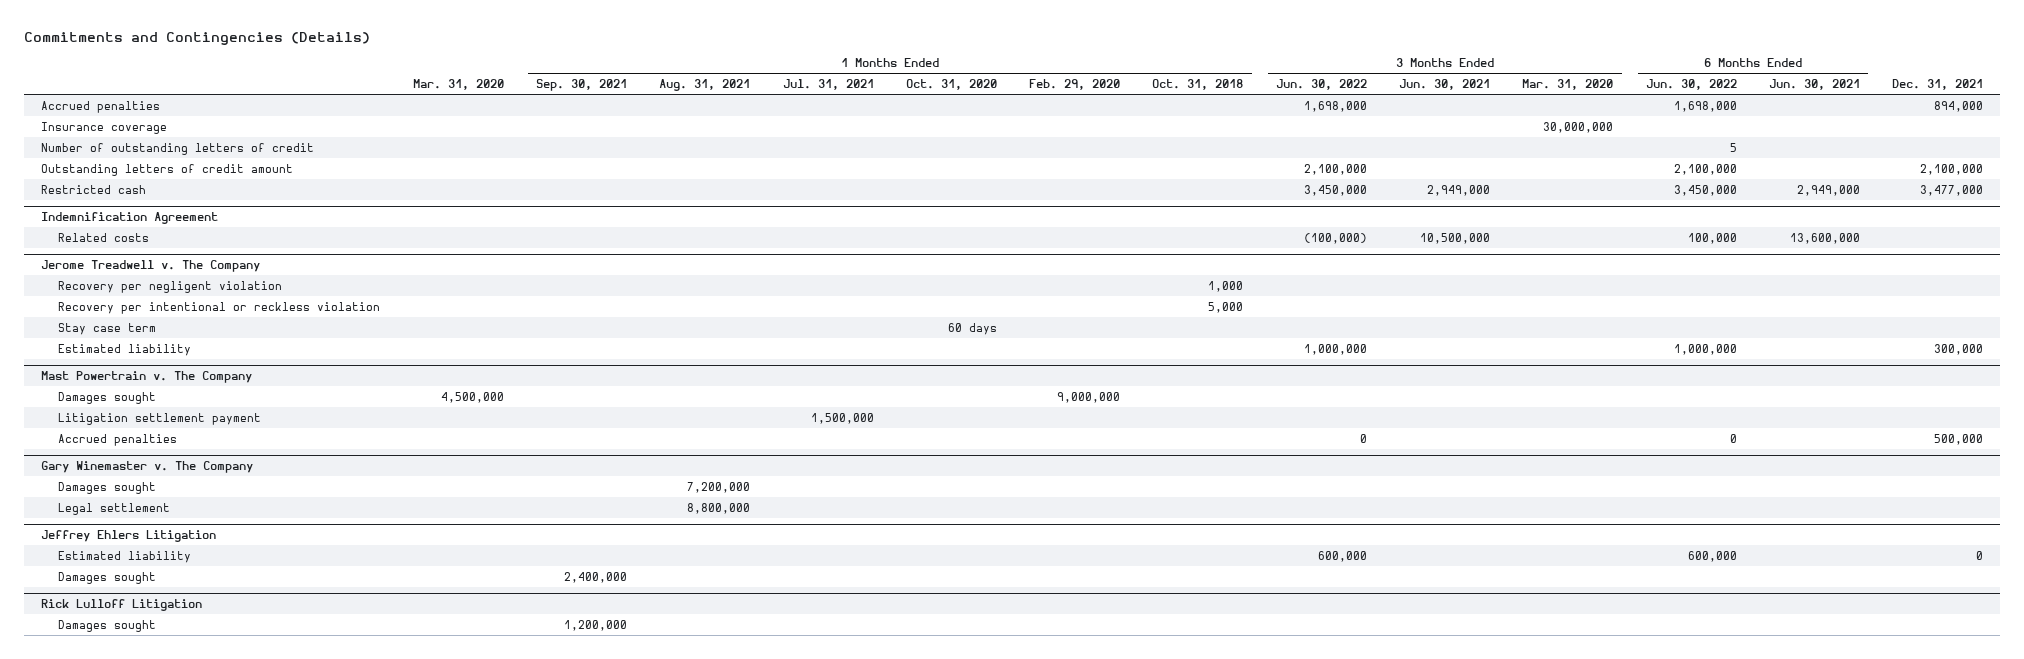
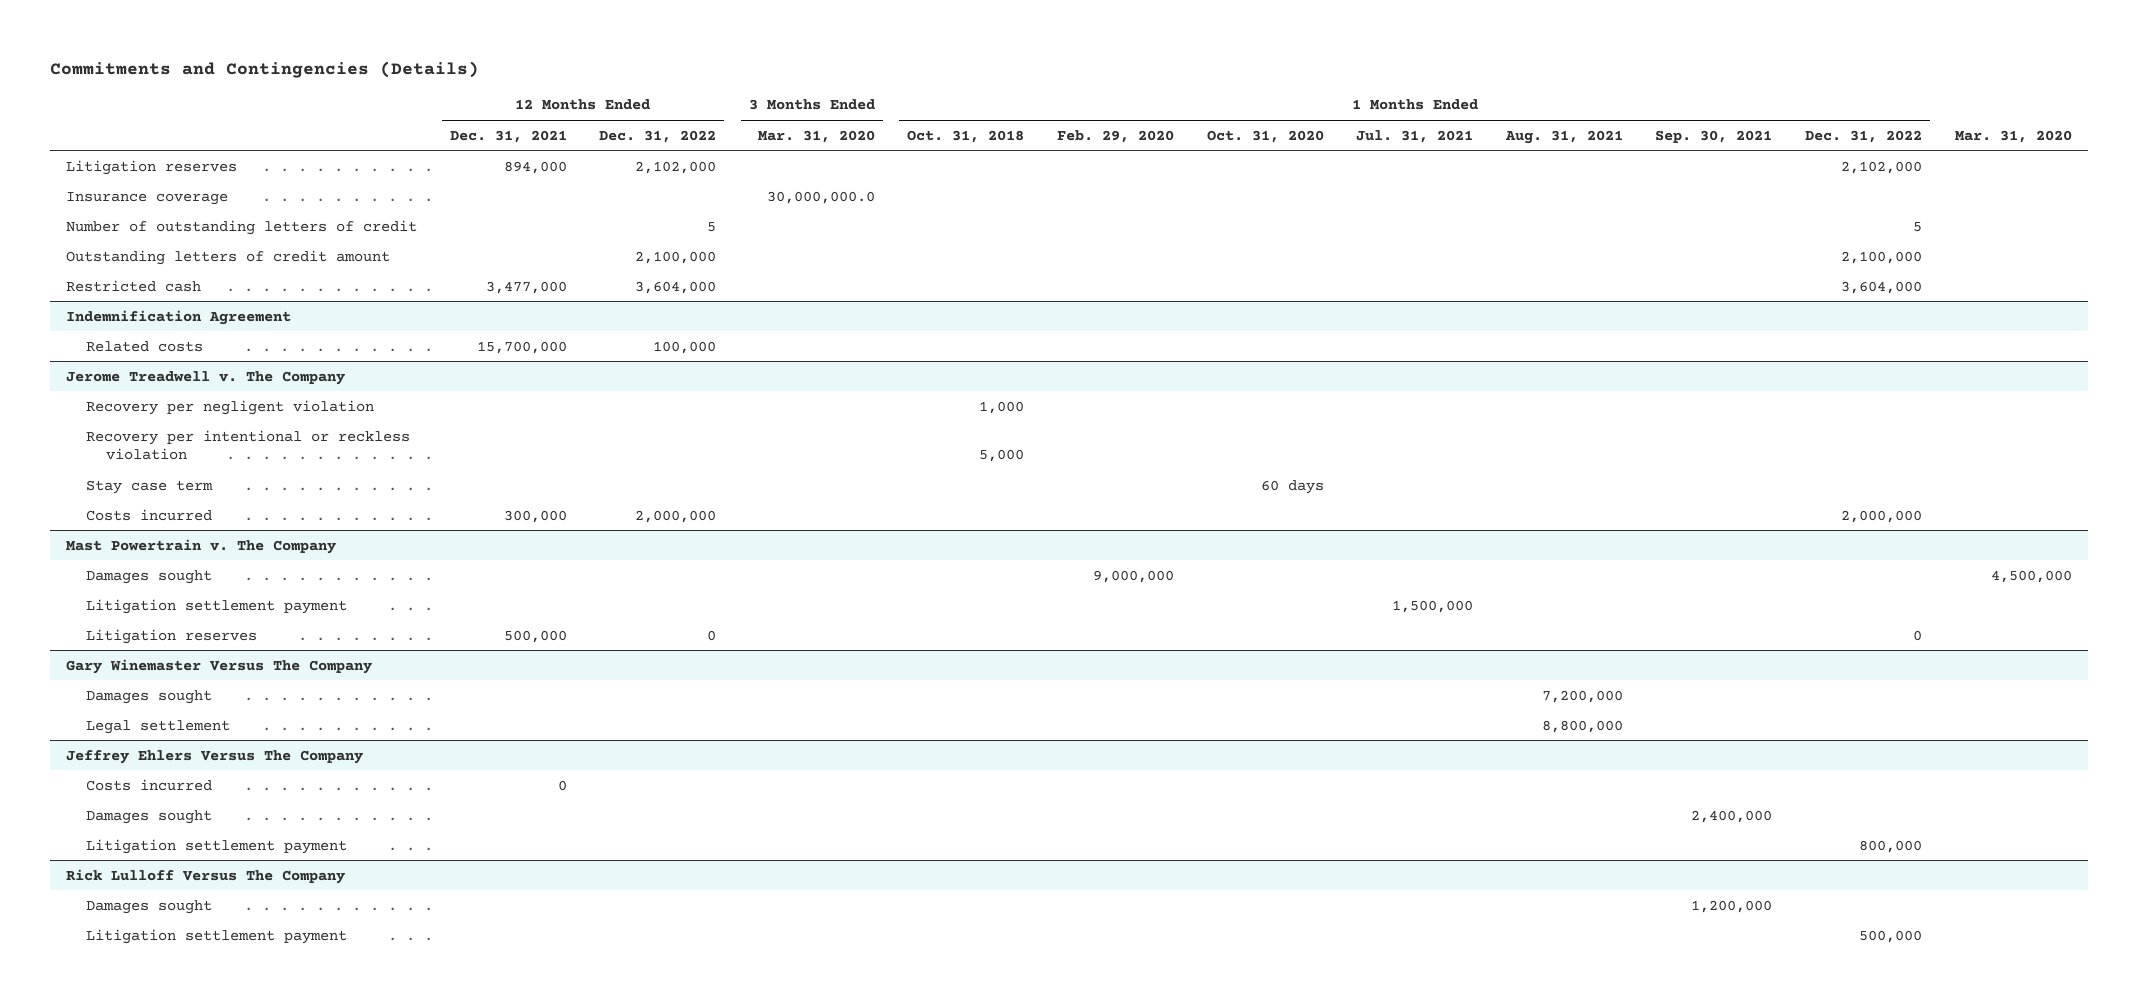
- | Mar. 31, 2020 | 1 Months Ended Sep. 30, 2021 | 1 Months Ended Aug. 31, 2021 | 1 Months Ended Jul. 31, 2021 | 1 Months Ended Oct. 31, 2020 | 1 Months Ended Feb. 29, 2020 | 1 Months Ended Oct. 31, 2018 | 3 Months Ended Jun. 30, 2022 | 3 Months Ended Jun. 30, 2021 | 3 Months Ended Mar. 31, 2020 | 6 Months Ended Jun. 30, 2022 | 6 Months Ended Jun. 30, 2021 | Dec. 31, 2021
+ | 12 Months Ended Dec. 31, 2021 | 12 Months Ended Dec. 31, 2022 | 3 Months Ended Mar. 31, 2020 | 1 Months Ended Oct. 31, 2018 | 1 Months Ended Feb. 29, 2020 | 1 Months Ended Oct. 31, 2020 | 1 Months Ended Jul. 31, 2021 | 1 Months Ended Aug. 31, 2021 | 1 Months Ended Sep. 30, 2021 | 1 Months Ended Dec. 31, 2022 | Mar. 31, 2020
- Accrued penalties | | | | | | | | 1,698,000 | | | 1,698,000 | | 894,000
- Insurance coverage | | | | | | | | | | 30,000,000 | | |
+ Litigation reserves | 894,000 | 2,102,000 | | | | | | | | 2,102,000 |
+ Insurance coverage | | | 30,000,000.0 | | | | | | | |
@ Jerome Treadwell v. The Company
- Estimated liability | | | | | | | | 1,000,000 | | | 1,000,000 | | 300,000
+ Costs incurred | 300,000 | 2,000,000 | | | | | | | | 2,000,000 |
@ Mast Powertrain v. The Company
- Accrued penalties | | | | | | | | 0 | | | 0 | | 500,000
- Gary Winemaster v. The Company
@ Mast Powertrain v. The Company
+ Litigation reserves | 500,000 | 0 | | | | | | | | 0 |
+ Gary Winemaster Versus The Company
- Jeffrey Ehlers Litigation
- Estimated liability | | | | | | | | 600,000 | | | 600,000 | | 0
+ Jeffrey Ehlers Versus The Company
+ Costs incurred | 0 | | | | | | | | | |
- Rick Lulloff Litigation
+ Litigation settlement payment | | | | | | | | | | 800,000 |
+ Rick Lulloff Versus The Company
+ Litigation settlement payment | | | | | | | | | | 500,000 |

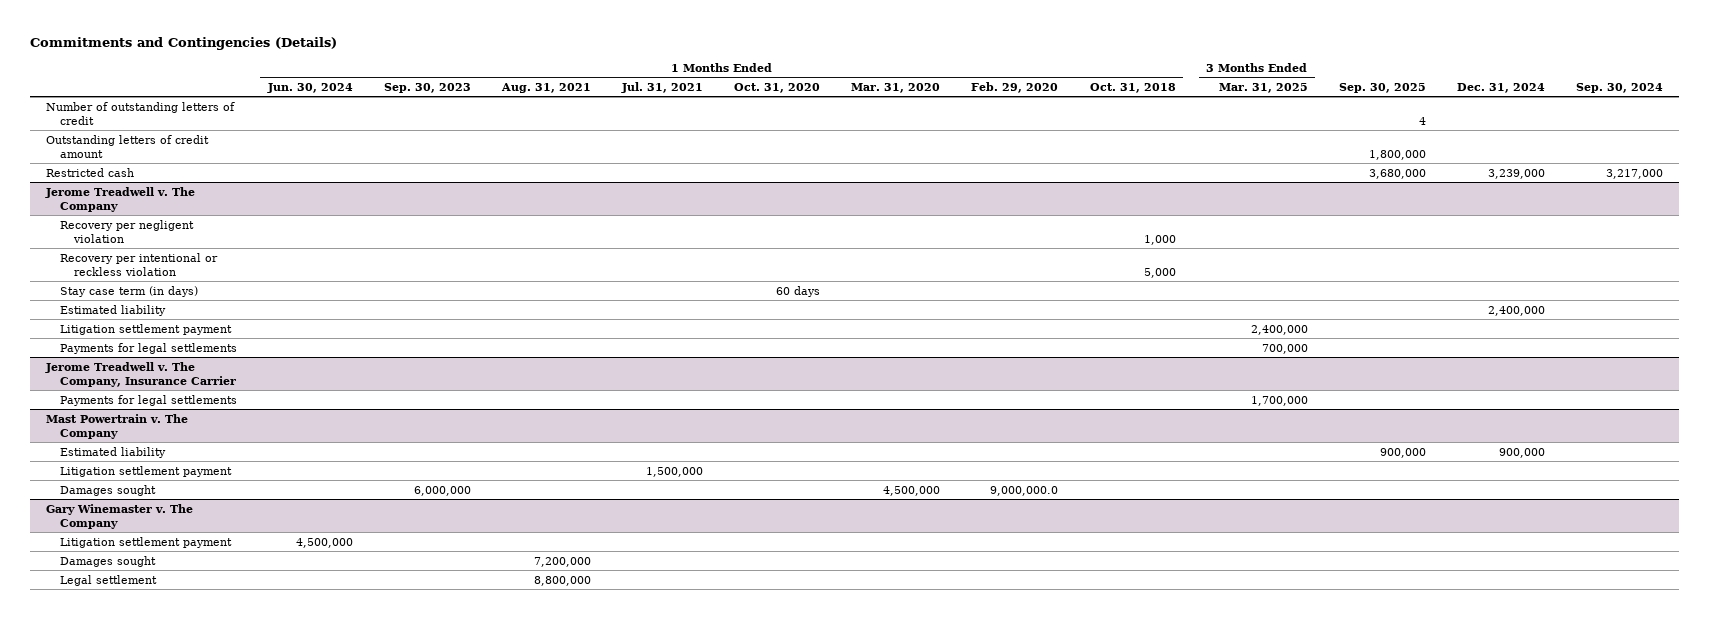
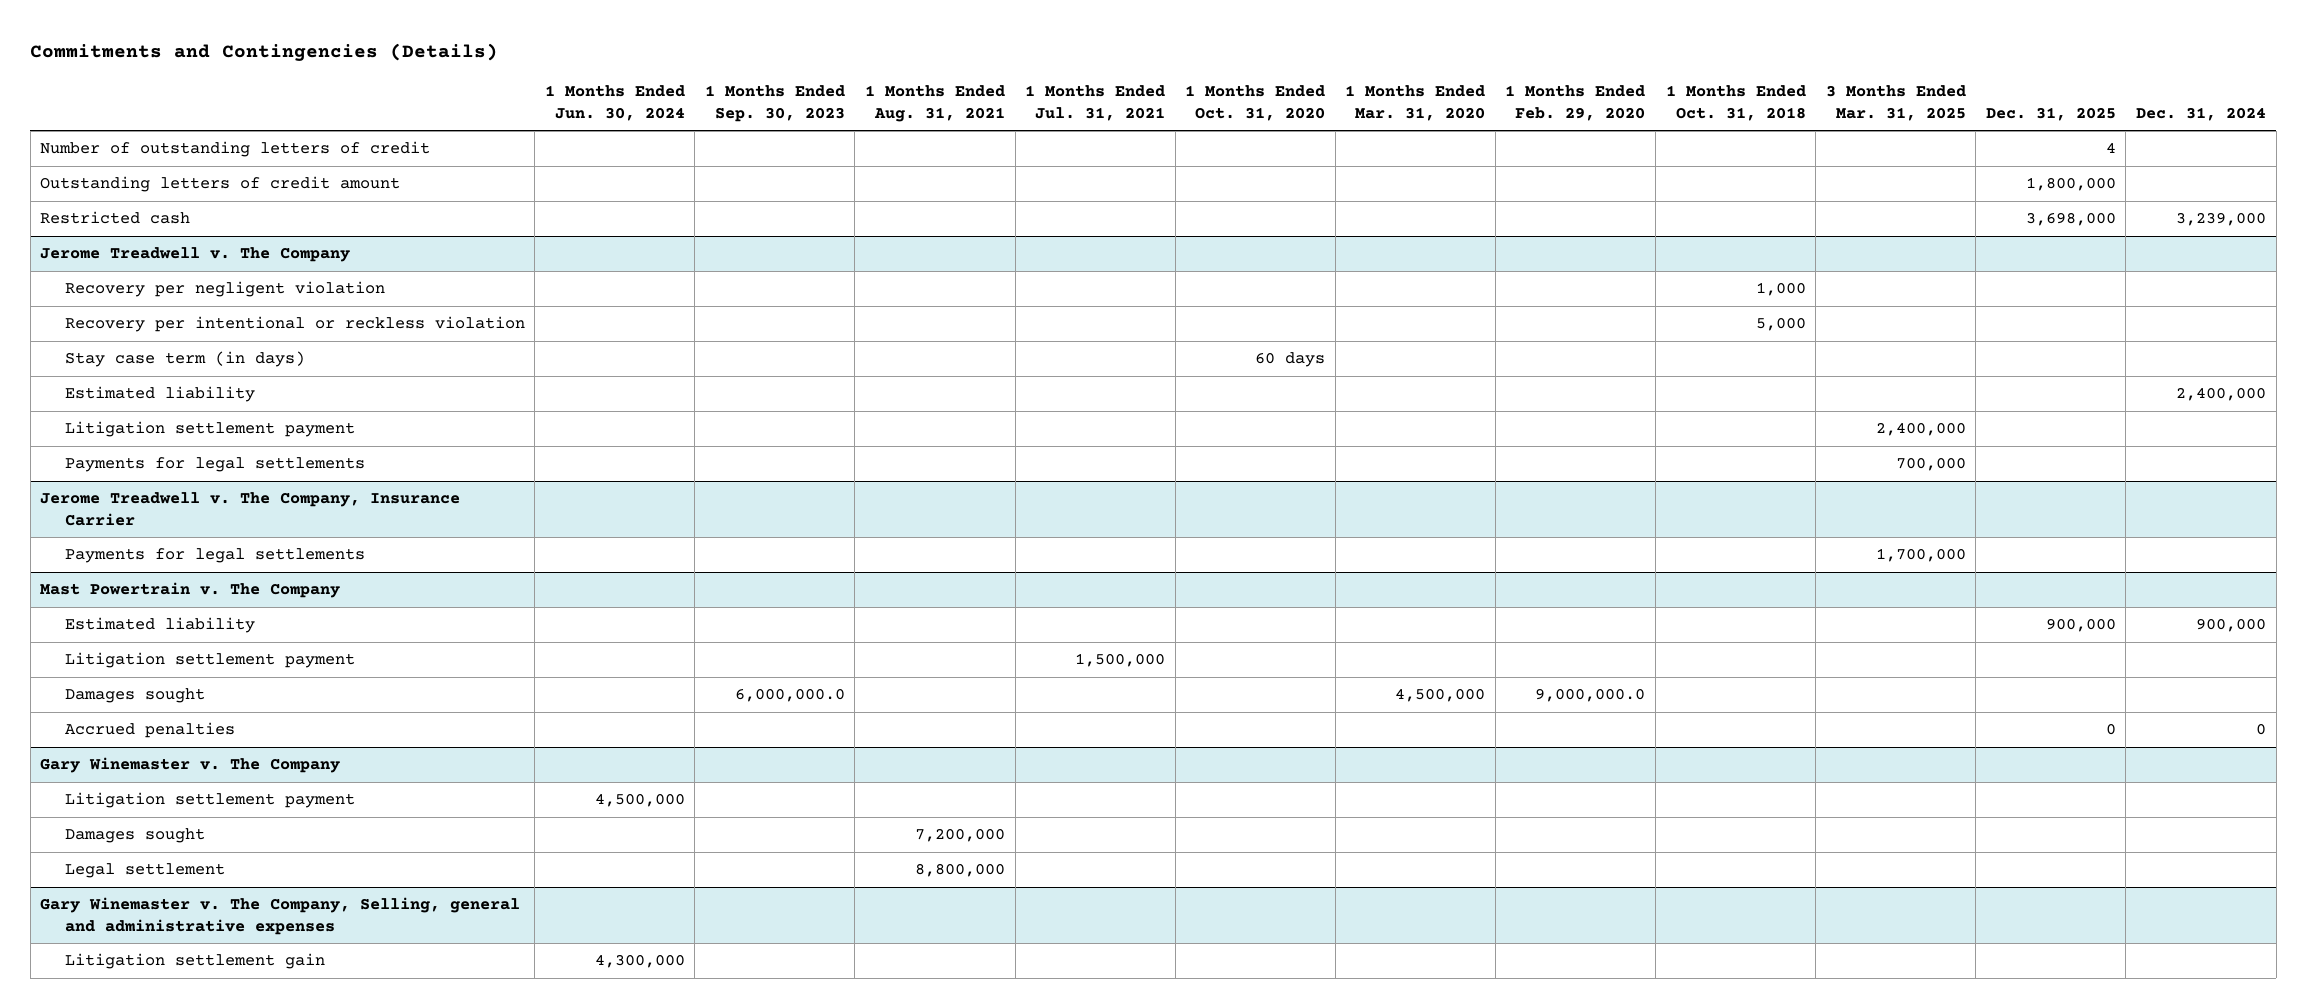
- | 1 Months Ended Jun. 30, 2024 | 1 Months Ended Sep. 30, 2023 | 1 Months Ended Aug. 31, 2021 | 1 Months Ended Jul. 31, 2021 | 1 Months Ended Oct. 31, 2020 | 1 Months Ended Mar. 31, 2020 | 1 Months Ended Feb. 29, 2020 | 1 Months Ended Oct. 31, 2018 | 3 Months Ended Mar. 31, 2025 | Sep. 30, 2025 | Dec. 31, 2024 | Sep. 30, 2024
+ | 1 Months Ended Jun. 30, 2024 | 1 Months Ended Sep. 30, 2023 | 1 Months Ended Aug. 31, 2021 | 1 Months Ended Jul. 31, 2021 | 1 Months Ended Oct. 31, 2020 | 1 Months Ended Mar. 31, 2020 | 1 Months Ended Feb. 29, 2020 | 1 Months Ended Oct. 31, 2018 | 3 Months Ended Mar. 31, 2025 | Dec. 31, 2025 | Dec. 31, 2024
@ Mast Powertrain v. The Company
- Damages sought | | 6,000,000 | | | | 4,500,000 | 9,000,000.0 | | | | |
+ Damages sought | | 6,000,000.0 | | | | 4,500,000 | 9,000,000.0 | | | |
+ Accrued penalties | | | | | | | | | | 0 | 0
+ Gary Winemaster v. The Company, Selling, general and administrative expenses
+ Litigation settlement gain | 4,300,000 | | | | | | | | | |

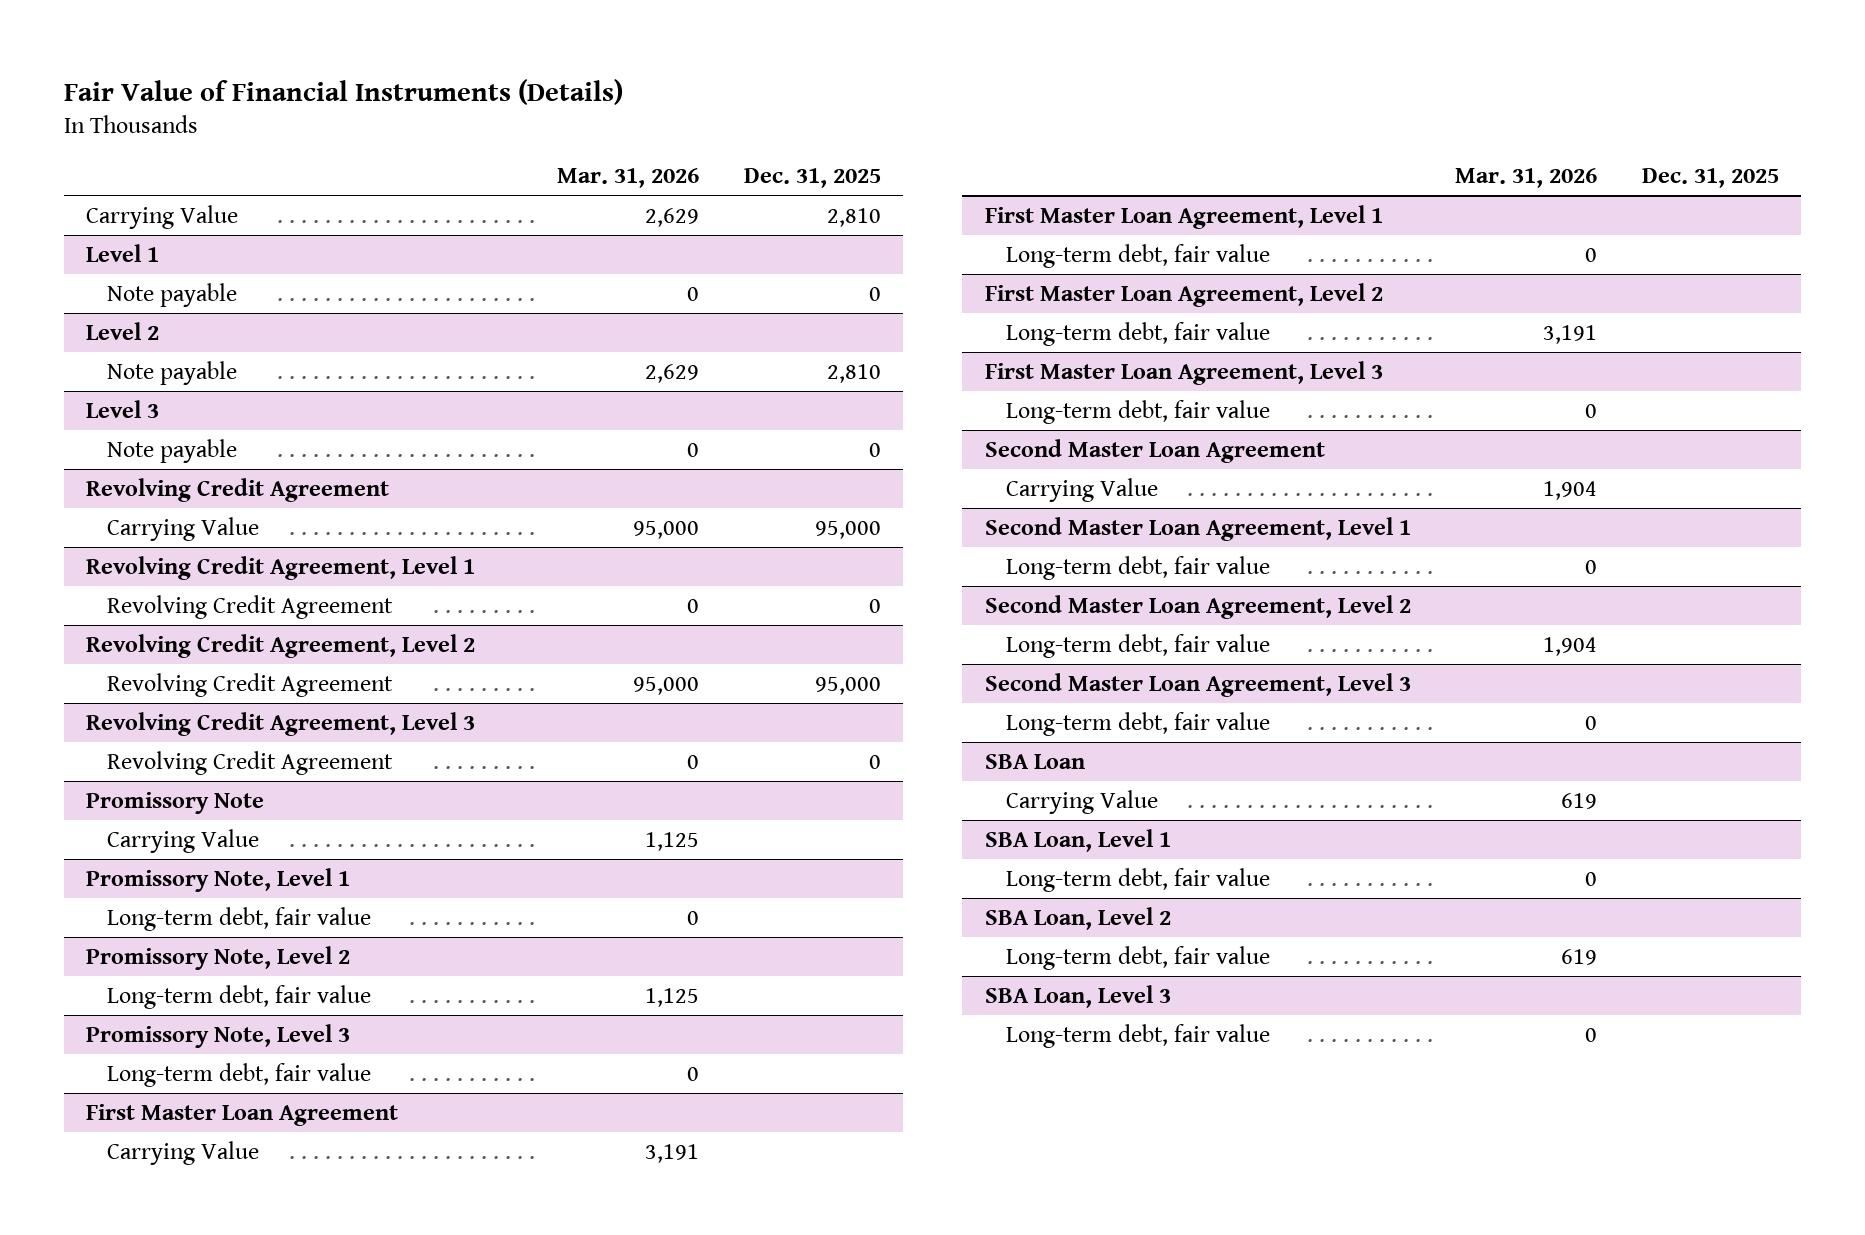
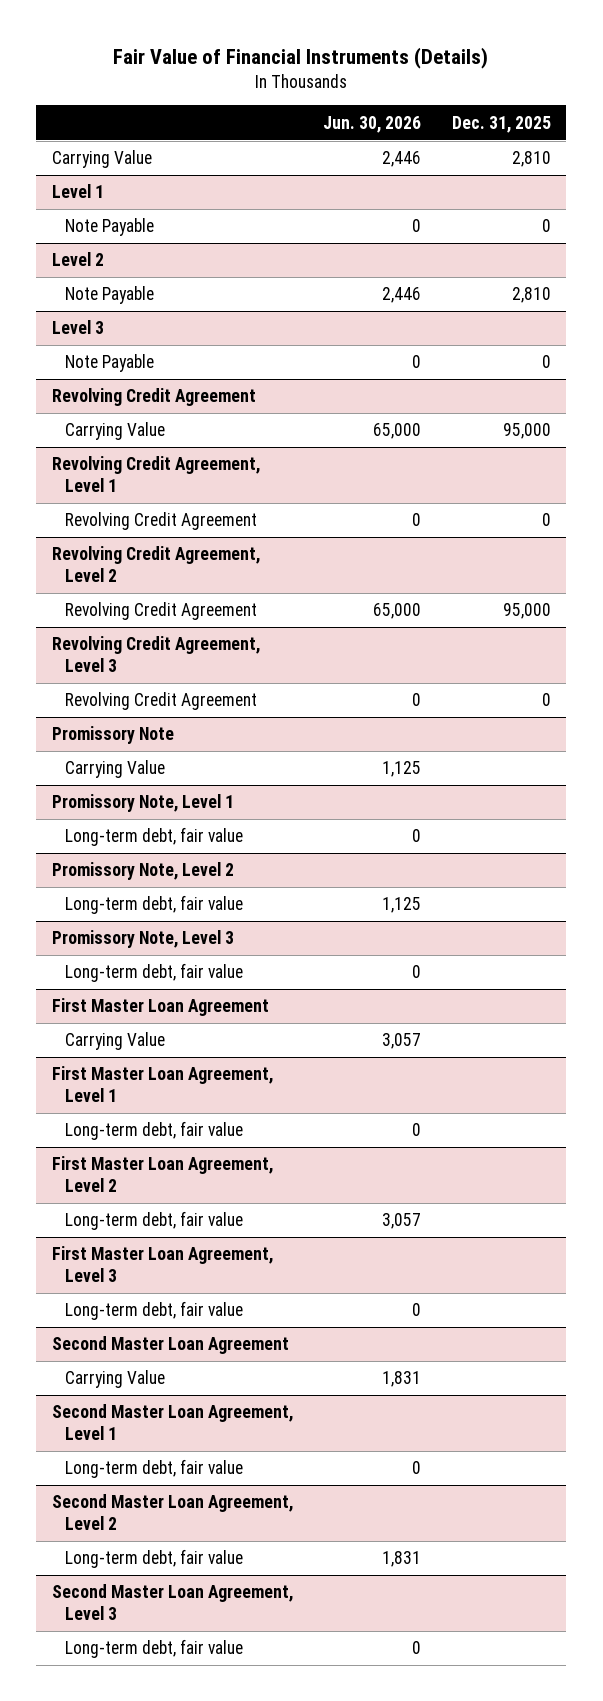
- | Mar. 31, 2026 | Dec. 31, 2025
+ | Jun. 30, 2026 | Dec. 31, 2025
@ Level 1
- Note payable | 0 | 0
+ Note Payable | 0 | 0
@ Level 2
- Note payable | 2,629 | 2,810
+ Note Payable | 2,446 | 2,810
@ Level 3
- Note payable | 0 | 0
+ Note Payable | 0 | 0
- SBA Loan
- Carrying Value | 619 |
- SBA Loan, Level 1
- Long-term debt, fair value | 0 |
- SBA Loan, Level 2
- Long-term debt, fair value | 619 |
- SBA Loan, Level 3
- Long-term debt, fair value | 0 |

